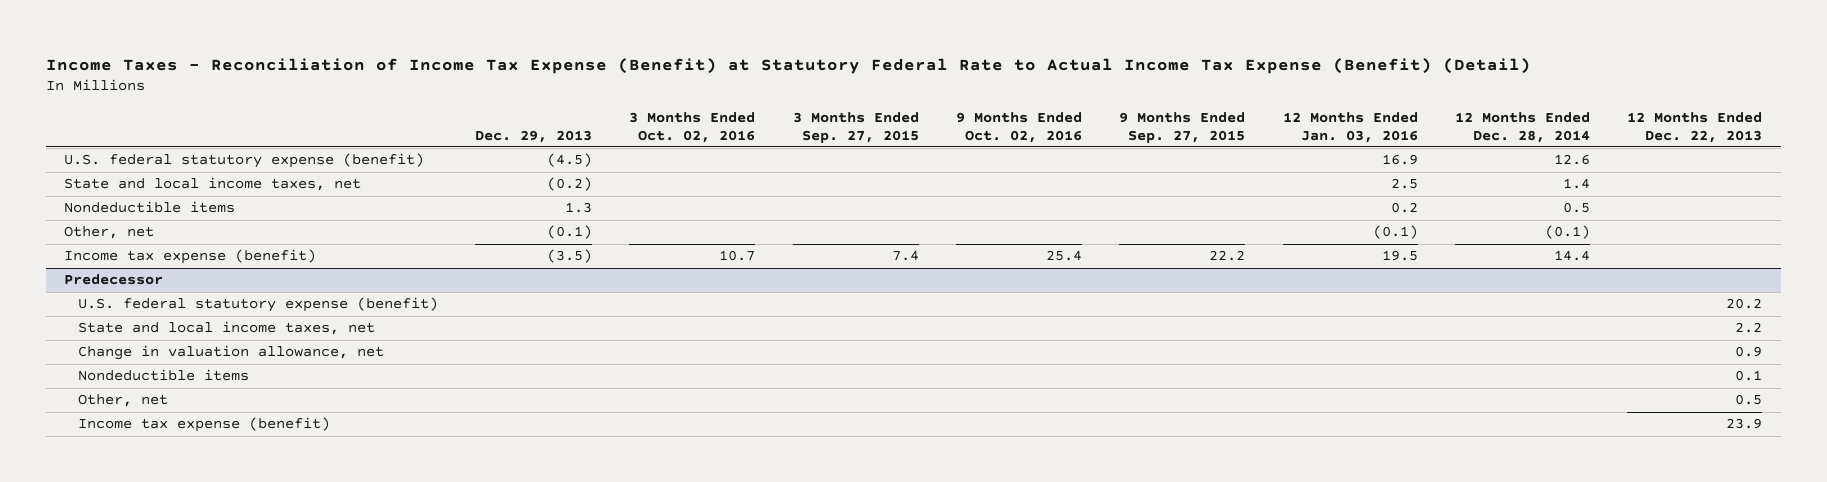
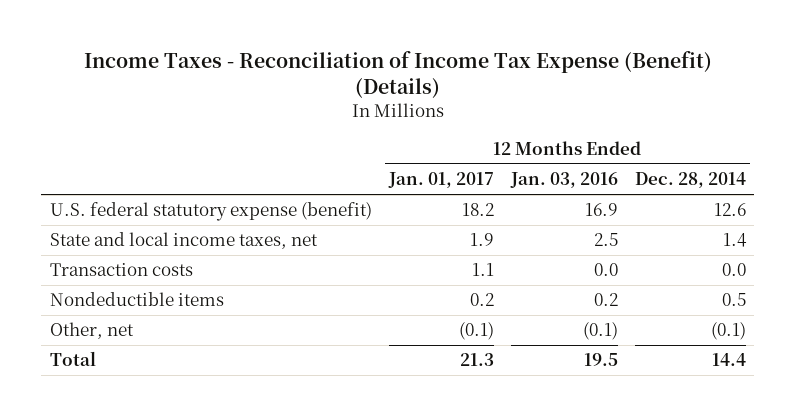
- Income Taxes - Reconciliation of Income Tax Expense (Benefit) at Statutory Federal Rate to Actual Income Tax Expense (Benefit) (Detail)
+ Income Taxes - Reconciliation of Income Tax Expense (Benefit) (Details)
- | Dec. 29, 2013 | 3 Months Ended Oct. 02, 2016 | 3 Months Ended Sep. 27, 2015 | 9 Months Ended Oct. 02, 2016 | 9 Months Ended Sep. 27, 2015 | 12 Months Ended Jan. 03, 2016 | 12 Months Ended Dec. 28, 2014 | 12 Months Ended Dec. 22, 2013
+ | 12 Months Ended Jan. 01, 2017 | 12 Months Ended Jan. 03, 2016 | 12 Months Ended Dec. 28, 2014
+ Transaction costs | 1.1 | 0.0 | 0.0
- Income tax expense (benefit) | (3.5) | 10.7 | 7.4 | 25.4 | 22.2 | 19.5 | 14.4 |
- Predecessor
- U.S. federal statutory expense (benefit) | | | | | | | | 20.2
- State and local income taxes, net | | | | | | | | 2.2
- Change in valuation allowance, net | | | | | | | | 0.9
- Nondeductible items | | | | | | | | 0.1
- Other, net | | | | | | | | 0.5
- Income tax expense (benefit) | | | | | | | | 23.9
+ Total | 21.3 | 19.5 | 14.4

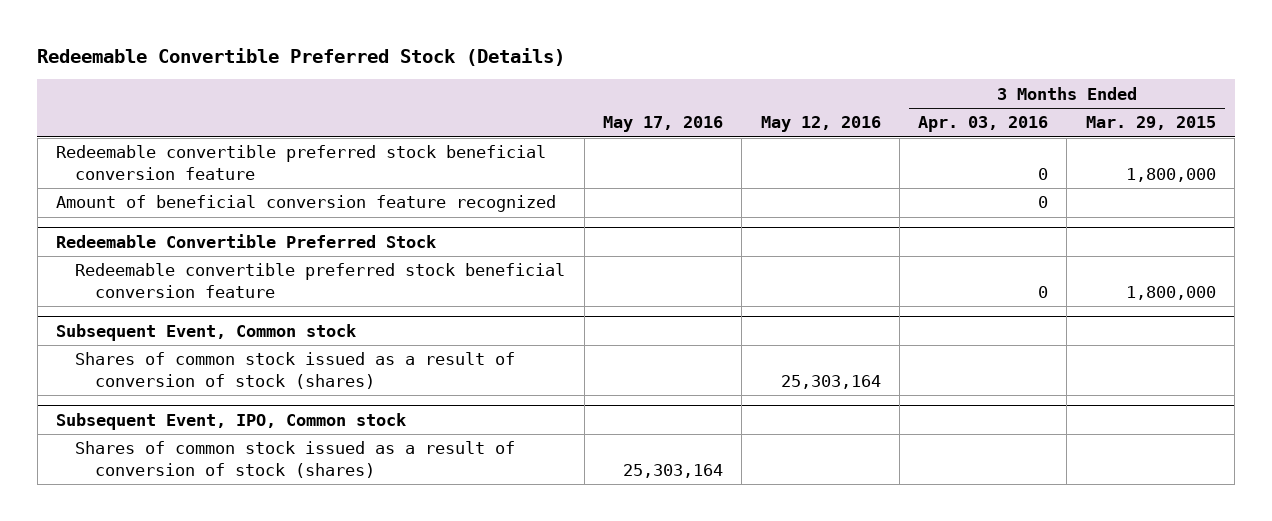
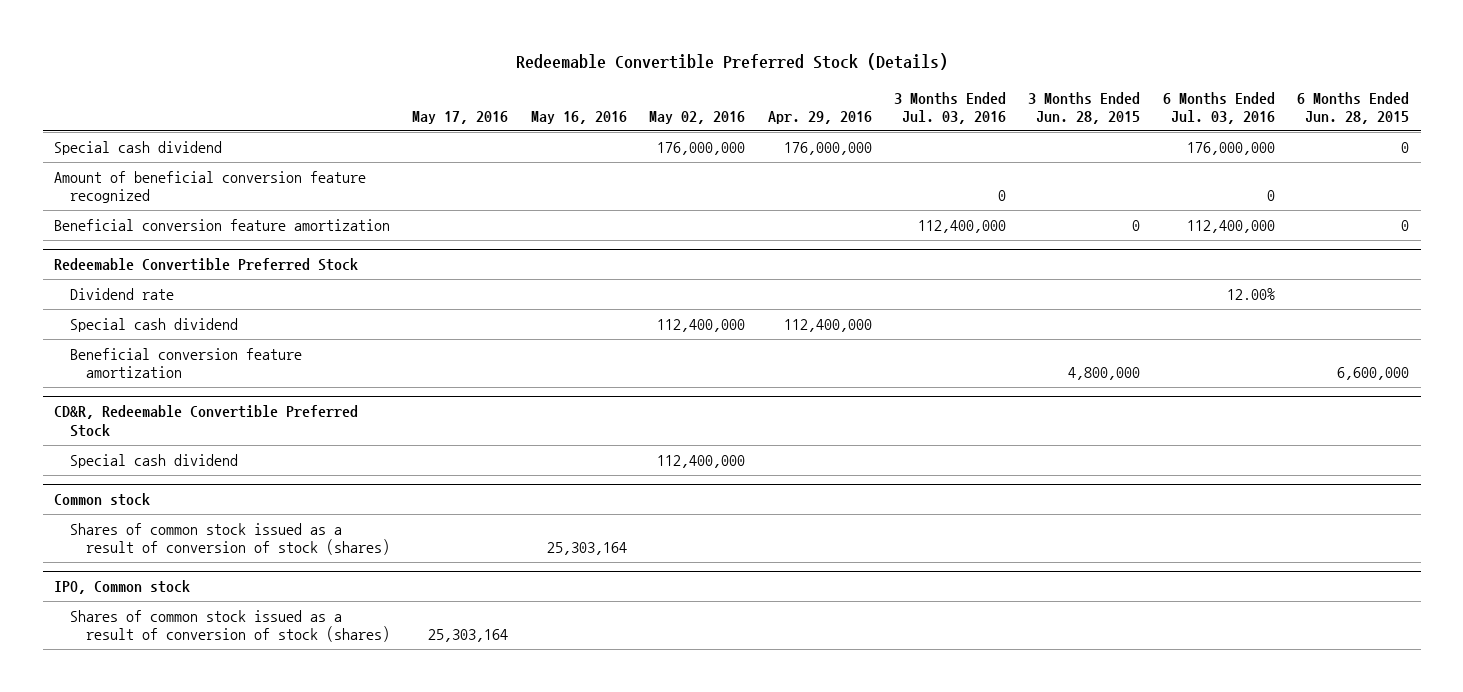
- | May 17, 2016 | May 12, 2016 | 3 Months Ended Apr. 03, 2016 | 3 Months Ended Mar. 29, 2015
+ | May 17, 2016 | May 16, 2016 | May 02, 2016 | Apr. 29, 2016 | 3 Months Ended Jul. 03, 2016 | 3 Months Ended Jun. 28, 2015 | 6 Months Ended Jul. 03, 2016 | 6 Months Ended Jun. 28, 2015
- Redeemable convertible preferred stock beneficial conversion feature | | | 0 | 1,800,000
+ Special cash dividend | | | 176,000,000 | 176,000,000 | | | 176,000,000 | 0
+ Beneficial conversion feature amortization | | | | | 112,400,000 | 0 | 112,400,000 | 0
@ Redeemable Convertible Preferred Stock
- Redeemable convertible preferred stock beneficial conversion feature | | | 0 | 1,800,000
- Subsequent Event, Common stock
@ Redeemable Convertible Preferred Stock
+ Dividend rate | | | | | | | 12.00% |
+ Special cash dividend | | | 112,400,000 | 112,400,000 | | | |
+ Beneficial conversion feature amortization | | | | | | 4,800,000 | | 6,600,000
+ CD&R, Redeemable Convertible Preferred Stock
+ Special cash dividend | | | 112,400,000 | | | | |
+ Common stock
- Subsequent Event, IPO, Common stock
+ IPO, Common stock

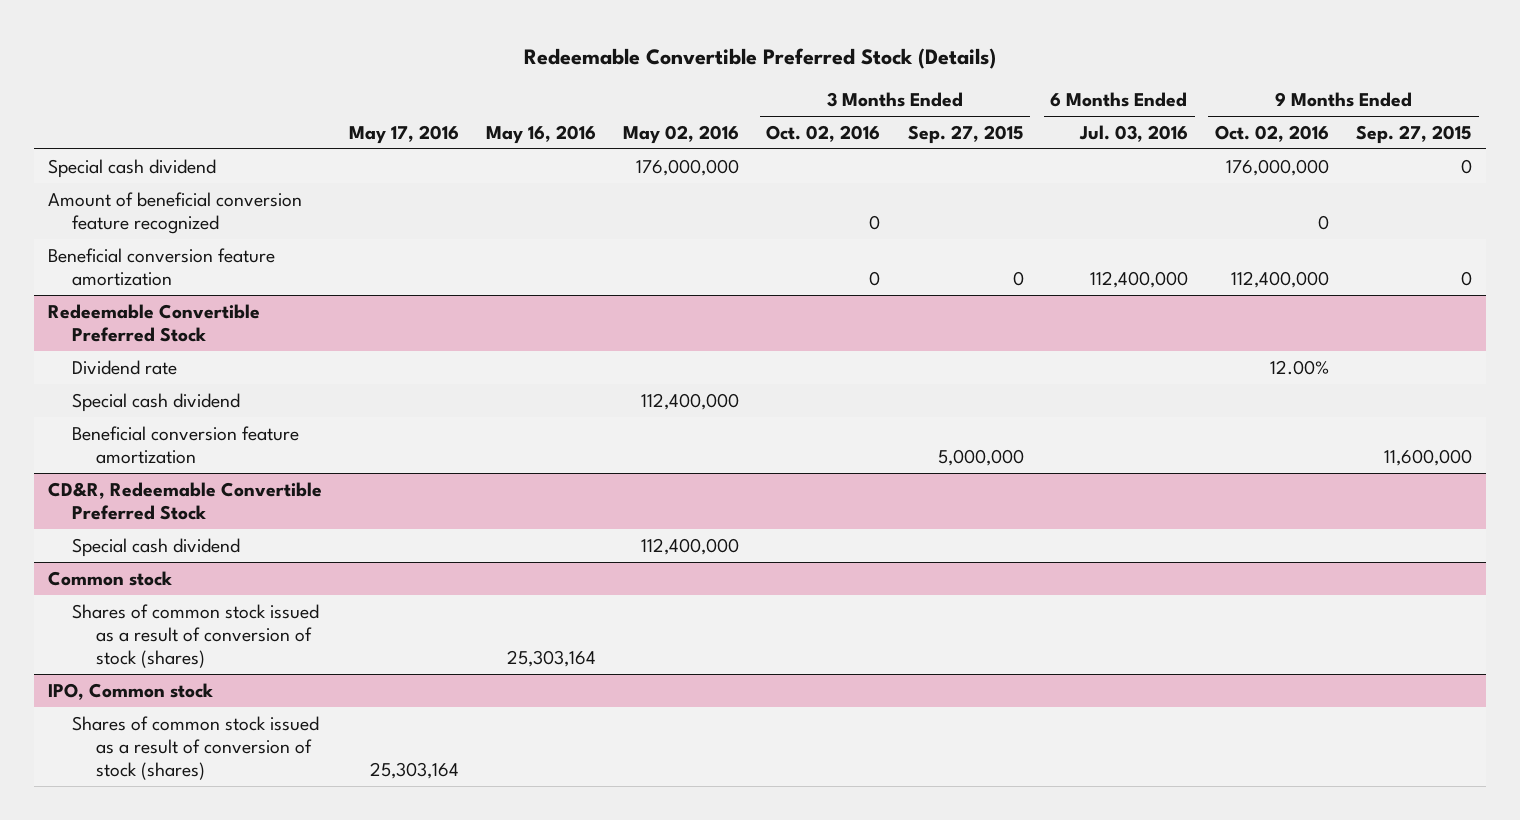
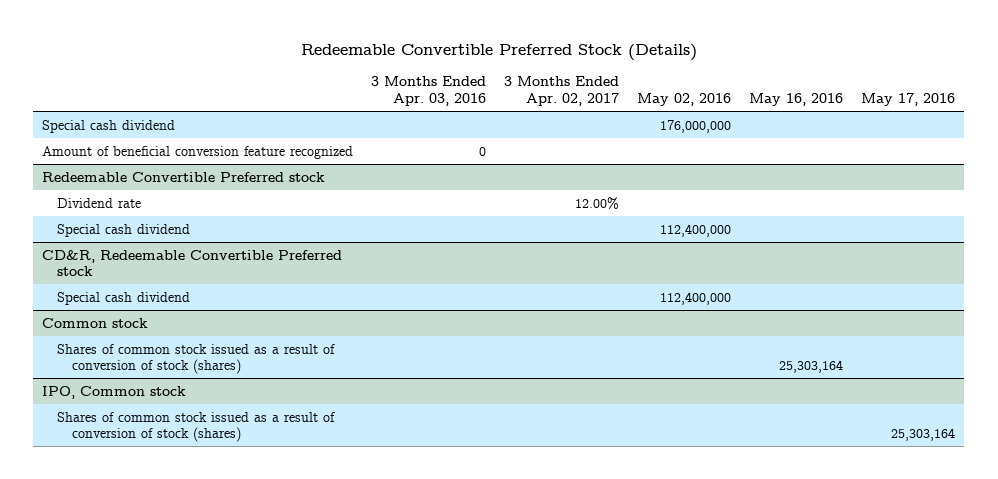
- | May 17, 2016 | May 16, 2016 | May 02, 2016 | 3 Months Ended Oct. 02, 2016 | 3 Months Ended Sep. 27, 2015 | 6 Months Ended Jul. 03, 2016 | 9 Months Ended Oct. 02, 2016 | 9 Months Ended Sep. 27, 2015
+ | 3 Months Ended Apr. 03, 2016 | 3 Months Ended Apr. 02, 2017 | May 02, 2016 | May 16, 2016 | May 17, 2016
- Beneficial conversion feature amortization | | | | 0 | 0 | 112,400,000 | 112,400,000 | 0
- Redeemable Convertible Preferred Stock
+ Redeemable Convertible Preferred stock
- Beneficial conversion feature amortization | | | | | 5,000,000 | | | 11,600,000
- CD&R, Redeemable Convertible Preferred Stock
+ CD&R, Redeemable Convertible Preferred stock

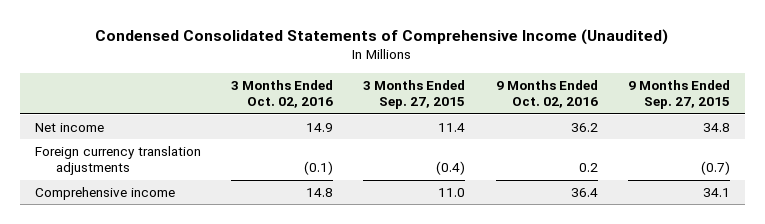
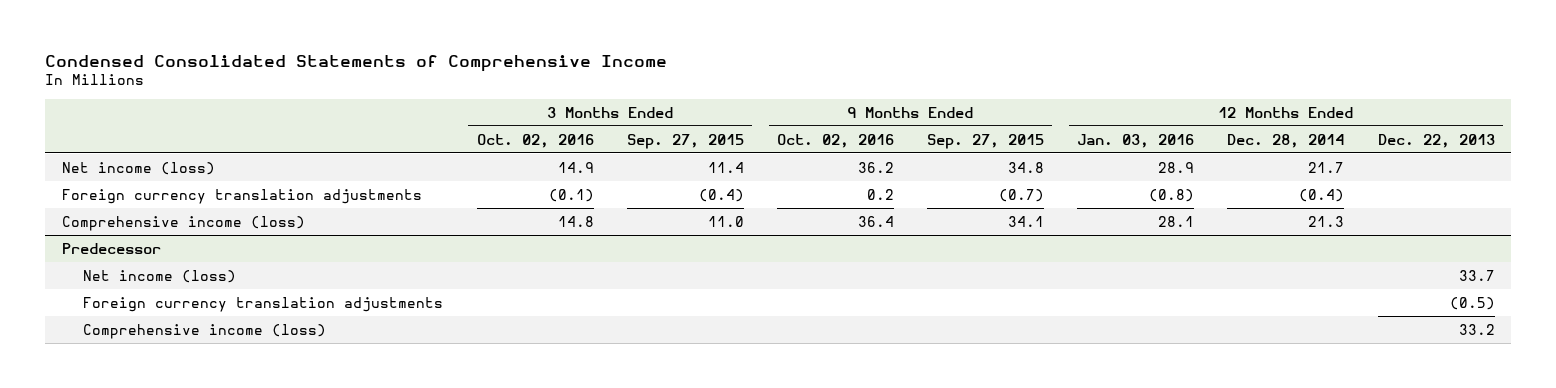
- Condensed Consolidated Statements of Comprehensive Income (Unaudited)
+ Condensed Consolidated Statements of Comprehensive Income
- | 3 Months Ended Oct. 02, 2016 | 3 Months Ended Sep. 27, 2015 | 9 Months Ended Oct. 02, 2016 | 9 Months Ended Sep. 27, 2015
+ | 3 Months Ended Oct. 02, 2016 | 3 Months Ended Sep. 27, 2015 | 9 Months Ended Oct. 02, 2016 | 9 Months Ended Sep. 27, 2015 | 12 Months Ended Jan. 03, 2016 | 12 Months Ended Dec. 28, 2014 | 12 Months Ended Dec. 22, 2013
- Net income | 14.9 | 11.4 | 36.2 | 34.8
+ Net income (loss) | 14.9 | 11.4 | 36.2 | 34.8 | 28.9 | 21.7 |
- Comprehensive income | 14.8 | 11.0 | 36.4 | 34.1
+ Comprehensive income (loss) | 14.8 | 11.0 | 36.4 | 34.1 | 28.1 | 21.3 |
+ Predecessor
+ Net income (loss) | | | | | | | 33.7
+ Foreign currency translation adjustments | | | | | | | (0.5)
+ Comprehensive income (loss) | | | | | | | 33.2

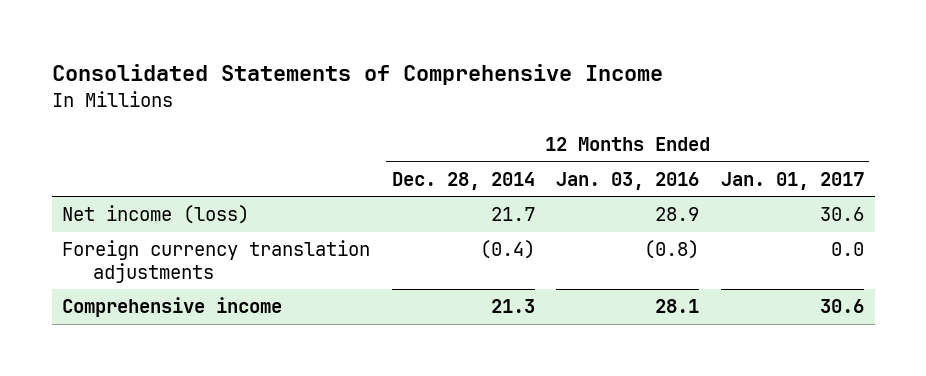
- Condensed Consolidated Statements of Comprehensive Income
+ Consolidated Statements of Comprehensive Income
- | 3 Months Ended Oct. 02, 2016 | 3 Months Ended Sep. 27, 2015 | 9 Months Ended Oct. 02, 2016 | 9 Months Ended Sep. 27, 2015 | 12 Months Ended Jan. 03, 2016 | 12 Months Ended Dec. 28, 2014 | 12 Months Ended Dec. 22, 2013
+ | 12 Months Ended Dec. 28, 2014 | 12 Months Ended Jan. 03, 2016 | 12 Months Ended Jan. 01, 2017
- Comprehensive income (loss) | 14.8 | 11.0 | 36.4 | 34.1 | 28.1 | 21.3 |
- Predecessor
- Net income (loss) | | | | | | | 33.7
- Foreign currency translation adjustments | | | | | | | (0.5)
- Comprehensive income (loss) | | | | | | | 33.2
+ Comprehensive income | 21.3 | 28.1 | 30.6

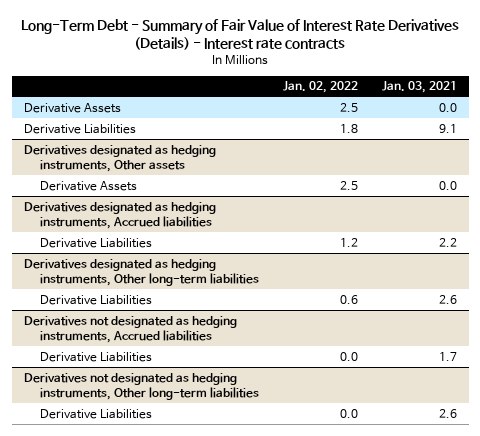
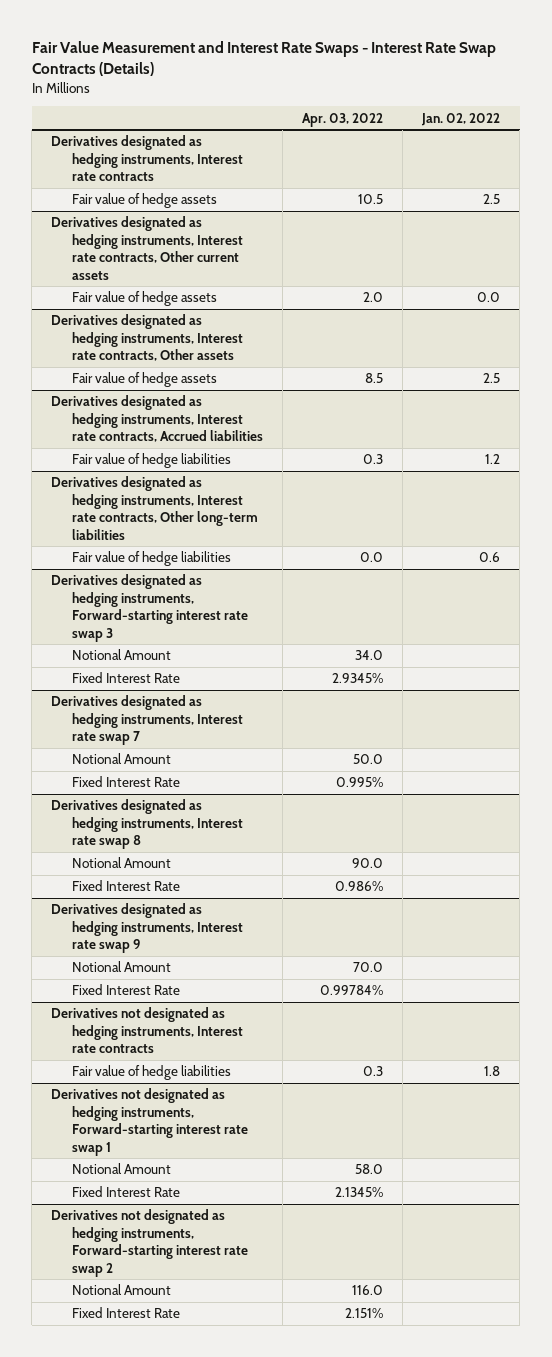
- Long-Term Debt - Summary of Fair Value of Interest Rate Derivatives (Details) - Interest rate contracts
+ Fair Value Measurement and Interest Rate Swaps - Interest Rate Swap Contracts (Details)
- | Jan. 02, 2022 | Jan. 03, 2021
+ | Apr. 03, 2022 | Jan. 02, 2022
- Derivative Assets | 2.5 | 0.0
- Derivative Liabilities | 1.8 | 9.1
- Derivatives designated as hedging instruments, Other assets
- Derivative Assets | 2.5 | 0.0
- Derivatives designated as hedging instruments, Accrued liabilities
- Derivative Liabilities | 1.2 | 2.2
- Derivatives designated as hedging instruments, Other long-term liabilities
- Derivative Liabilities | 0.6 | 2.6
- Derivatives not designated as hedging instruments, Accrued liabilities
- Derivative Liabilities | 0.0 | 1.7
- Derivatives not designated as hedging instruments, Other long-term liabilities
- Derivative Liabilities | 0.0 | 2.6
+ Derivatives designated as hedging instruments, Interest rate contracts
+ Fair value of hedge assets | 10.5 | 2.5
+ Derivatives designated as hedging instruments, Interest rate contracts, Other current assets
+ Fair value of hedge assets | 2.0 | 0.0
+ Derivatives designated as hedging instruments, Interest rate contracts, Other assets
+ Fair value of hedge assets | 8.5 | 2.5
+ Derivatives designated as hedging instruments, Interest rate contracts, Accrued liabilities
+ Fair value of hedge liabilities | 0.3 | 1.2
+ Derivatives designated as hedging instruments, Interest rate contracts, Other long-term liabilities
+ Fair value of hedge liabilities | 0.0 | 0.6
+ Derivatives designated as hedging instruments, Forward-starting interest rate swap 3
+ Notional Amount | 34.0 |
+ Fixed Interest Rate | 2.9345% |
+ Derivatives designated as hedging instruments, Interest rate swap 7
+ Notional Amount | 50.0 |
+ Fixed Interest Rate | 0.995% |
+ Derivatives designated as hedging instruments, Interest rate swap 8
+ Notional Amount | 90.0 |
+ Fixed Interest Rate | 0.986% |
+ Derivatives designated as hedging instruments, Interest rate swap 9
+ Notional Amount | 70.0 |
+ Fixed Interest Rate | 0.99784% |
+ Derivatives not designated as hedging instruments, Interest rate contracts
+ Fair value of hedge liabilities | 0.3 | 1.8
+ Derivatives not designated as hedging instruments, Forward-starting interest rate swap 1
+ Notional Amount | 58.0 |
+ Fixed Interest Rate | 2.1345% |
+ Derivatives not designated as hedging instruments, Forward-starting interest rate swap 2
+ Notional Amount | 116.0 |
+ Fixed Interest Rate | 2.151% |

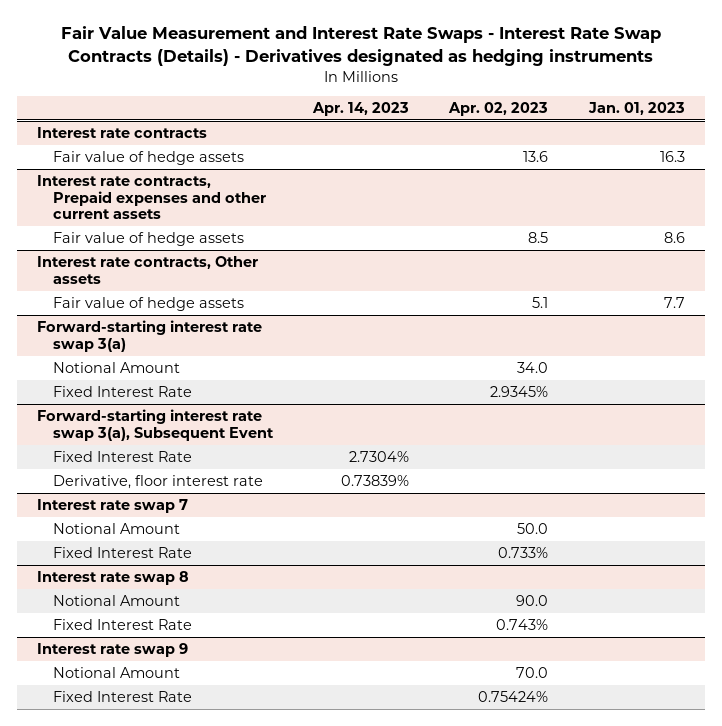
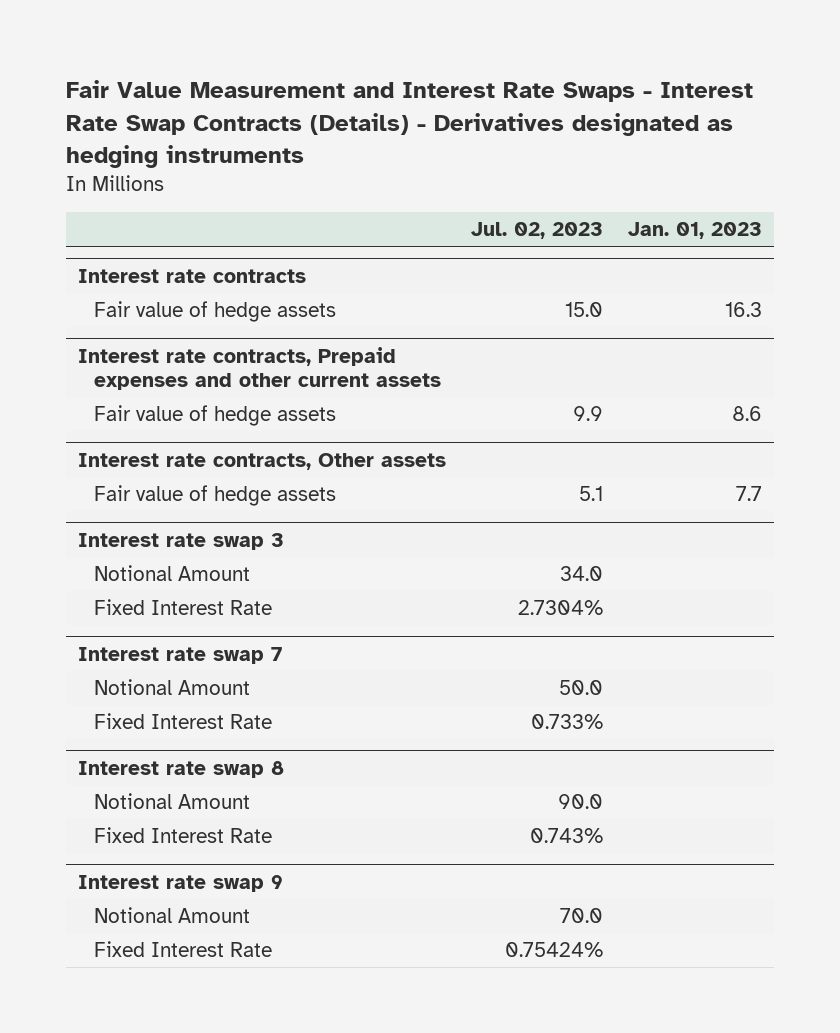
- | Apr. 14, 2023 | Apr. 02, 2023 | Jan. 01, 2023
+ | Jul. 02, 2023 | Jan. 01, 2023
- Forward-starting interest rate swap 3(a)
+ Interest rate swap 3
- Forward-starting interest rate swap 3(a), Subsequent Event
- Fixed Interest Rate | 2.7304% | |
- Derivative, floor interest rate | 0.73839% | |

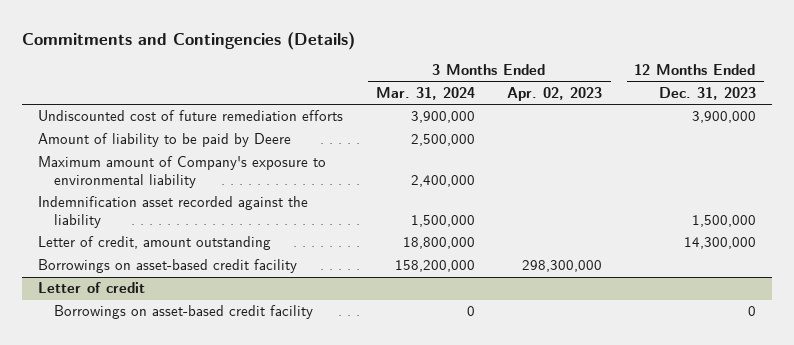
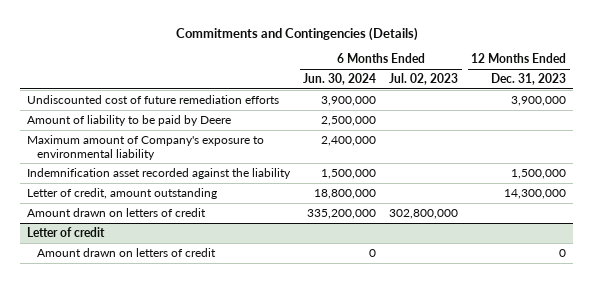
- | 3 Months Ended Mar. 31, 2024 | 3 Months Ended Apr. 02, 2023 | 12 Months Ended Dec. 31, 2023
+ | 6 Months Ended Jun. 30, 2024 | 6 Months Ended Jul. 02, 2023 | 12 Months Ended Dec. 31, 2023
- Borrowings on asset-based credit facility | 158,200,000 | 298,300,000 |
+ Amount drawn on letters of credit | 335,200,000 | 302,800,000 |
@ Letter of credit
- Borrowings on asset-based credit facility | 0 | | 0
+ Amount drawn on letters of credit | 0 | | 0

